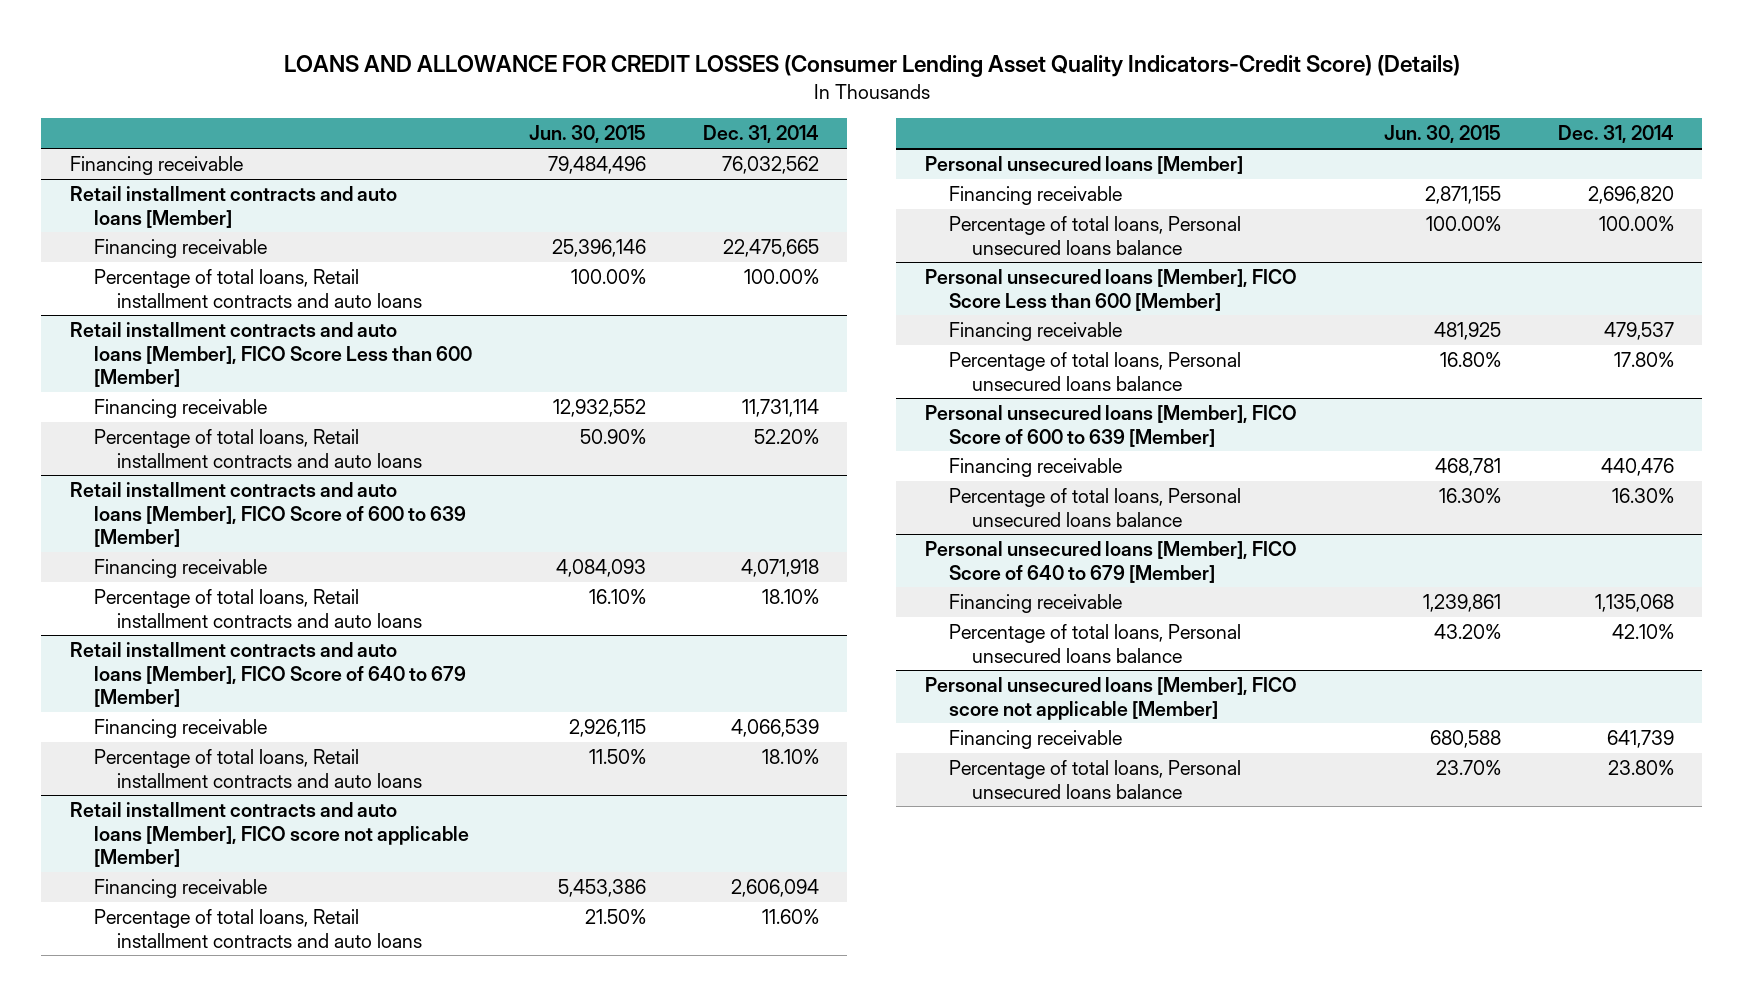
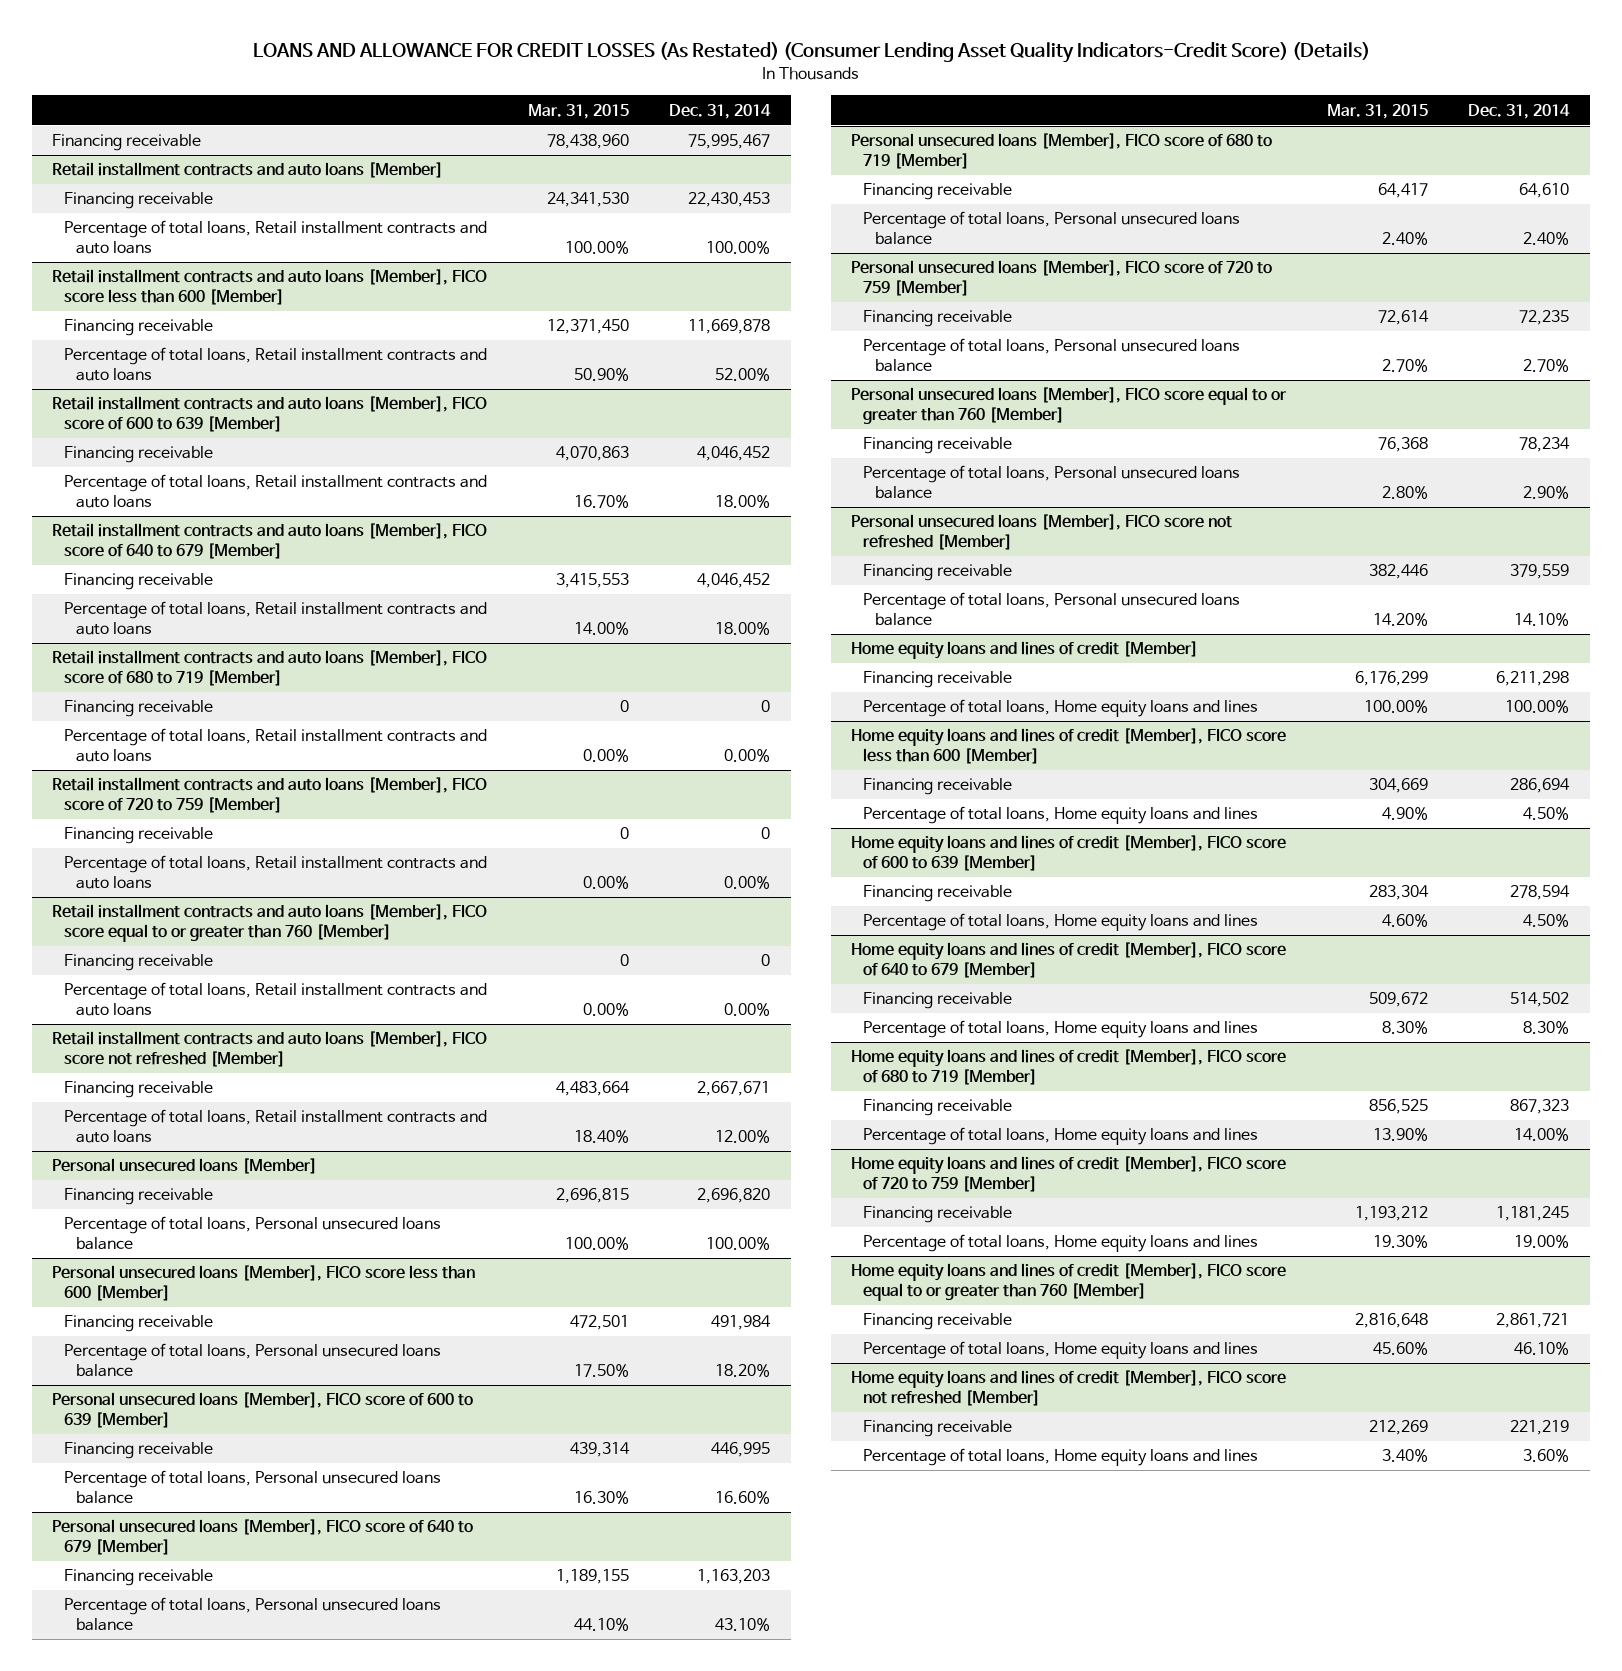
- LOANS AND ALLOWANCE FOR CREDIT LOSSES (Consumer Lending Asset Quality Indicators-Credit Score) (Details)
+ LOANS AND ALLOWANCE FOR CREDIT LOSSES (As Restated) (Consumer Lending Asset Quality Indicators-Credit Score) (Details)
- | Jun. 30, 2015 | Dec. 31, 2014
+ | Mar. 31, 2015 | Dec. 31, 2014
- Financing receivable | 79,484,496 | 76,032,562
+ Financing receivable | 78,438,960 | 75,995,467
@ Retail installment contracts and auto loans [Member]
- Financing receivable | 25,396,146 | 22,475,665
+ Financing receivable | 24,341,530 | 22,430,453
- Retail installment contracts and auto loans [Member], FICO Score Less than 600 [Member]
- Financing receivable | 12,932,552 | 11,731,114
- Percentage of total loans, Retail installment contracts and auto loans | 50.90% | 52.20%
- Retail installment contracts and auto loans [Member], FICO Score of 600 to 639 [Member]
- Financing receivable | 4,084,093 | 4,071,918
- Percentage of total loans, Retail installment contracts and auto loans | 16.10% | 18.10%
- Retail installment contracts and auto loans [Member], FICO Score of 640 to 679 [Member]
- Financing receivable | 2,926,115 | 4,066,539
- Percentage of total loans, Retail installment contracts and auto loans | 11.50% | 18.10%
- Retail installment contracts and auto loans [Member], FICO score not applicable [Member]
- Financing receivable | 5,453,386 | 2,606,094
- Percentage of total loans, Retail installment contracts and auto loans | 21.50% | 11.60%
+ Retail installment contracts and auto loans [Member], FICO score less than 600 [Member]
+ Financing receivable | 12,371,450 | 11,669,878
+ Percentage of total loans, Retail installment contracts and auto loans | 50.90% | 52.00%
+ Retail installment contracts and auto loans [Member], FICO score of 600 to 639 [Member]
+ Financing receivable | 4,070,863 | 4,046,452
+ Percentage of total loans, Retail installment contracts and auto loans | 16.70% | 18.00%
+ Retail installment contracts and auto loans [Member], FICO score of 640 to 679 [Member]
+ Financing receivable | 3,415,553 | 4,046,452
+ Percentage of total loans, Retail installment contracts and auto loans | 14.00% | 18.00%
+ Retail installment contracts and auto loans [Member], FICO score of 680 to 719 [Member]
+ Financing receivable | 0 | 0
+ Percentage of total loans, Retail installment contracts and auto loans | 0.00% | 0.00%
+ Retail installment contracts and auto loans [Member], FICO score of 720 to 759 [Member]
+ Financing receivable | 0 | 0
+ Percentage of total loans, Retail installment contracts and auto loans | 0.00% | 0.00%
+ Retail installment contracts and auto loans [Member], FICO score equal to or greater than 760 [Member]
+ Financing receivable | 0 | 0
+ Percentage of total loans, Retail installment contracts and auto loans | 0.00% | 0.00%
+ Retail installment contracts and auto loans [Member], FICO score not refreshed [Member]
+ Financing receivable | 4,483,664 | 2,667,671
+ Percentage of total loans, Retail installment contracts and auto loans | 18.40% | 12.00%
- Personal unsecured loans [Member], FICO Score Less than 600 [Member]
- Financing receivable | 481,925 | 479,537
- Percentage of total loans, Personal unsecured loans balance | 16.80% | 17.80%
- Personal unsecured loans [Member], FICO Score of 600 to 639 [Member]
- Financing receivable | 468,781 | 440,476
- Percentage of total loans, Personal unsecured loans balance | 16.30% | 16.30%
- Personal unsecured loans [Member], FICO Score of 640 to 679 [Member]
- Financing receivable | 1,239,861 | 1,135,068
- Percentage of total loans, Personal unsecured loans balance | 43.20% | 42.10%
- Personal unsecured loans [Member], FICO score not applicable [Member]
- Financing receivable | 680,588 | 641,739
- Percentage of total loans, Personal unsecured loans balance | 23.70% | 23.80%
+ Personal unsecured loans [Member], FICO score less than 600 [Member]
+ Financing receivable | 472,501 | 491,984
+ Percentage of total loans, Personal unsecured loans balance | 17.50% | 18.20%
+ Personal unsecured loans [Member], FICO score of 600 to 639 [Member]
+ Financing receivable | 439,314 | 446,995
+ Percentage of total loans, Personal unsecured loans balance | 16.30% | 16.60%
+ Personal unsecured loans [Member], FICO score of 640 to 679 [Member]
+ Financing receivable | 1,189,155 | 1,163,203
+ Percentage of total loans, Personal unsecured loans balance | 44.10% | 43.10%
+ Personal unsecured loans [Member], FICO score of 680 to 719 [Member]
+ Financing receivable | 64,417 | 64,610
+ Percentage of total loans, Personal unsecured loans balance | 2.40% | 2.40%
+ Personal unsecured loans [Member], FICO score of 720 to 759 [Member]
+ Financing receivable | 72,614 | 72,235
+ Percentage of total loans, Personal unsecured loans balance | 2.70% | 2.70%
+ Personal unsecured loans [Member], FICO score equal to or greater than 760 [Member]
+ Financing receivable | 76,368 | 78,234
+ Percentage of total loans, Personal unsecured loans balance | 2.80% | 2.90%
+ Personal unsecured loans [Member], FICO score not refreshed [Member]
+ Financing receivable | 382,446 | 379,559
+ Percentage of total loans, Personal unsecured loans balance | 14.20% | 14.10%
+ Home equity loans and lines of credit [Member]
+ Financing receivable | 6,176,299 | 6,211,298
+ Percentage of total loans, Home equity loans and lines | 100.00% | 100.00%
+ Home equity loans and lines of credit [Member], FICO score less than 600 [Member]
+ Financing receivable | 304,669 | 286,694
+ Percentage of total loans, Home equity loans and lines | 4.90% | 4.50%
+ Home equity loans and lines of credit [Member], FICO score of 600 to 639 [Member]
+ Financing receivable | 283,304 | 278,594
+ Percentage of total loans, Home equity loans and lines | 4.60% | 4.50%
+ Home equity loans and lines of credit [Member], FICO score of 640 to 679 [Member]
+ Financing receivable | 509,672 | 514,502
+ Percentage of total loans, Home equity loans and lines | 8.30% | 8.30%
+ Home equity loans and lines of credit [Member], FICO score of 680 to 719 [Member]
+ Financing receivable | 856,525 | 867,323
+ Percentage of total loans, Home equity loans and lines | 13.90% | 14.00%
+ Home equity loans and lines of credit [Member], FICO score of 720 to 759 [Member]
+ Financing receivable | 1,193,212 | 1,181,245
+ Percentage of total loans, Home equity loans and lines | 19.30% | 19.00%
+ Home equity loans and lines of credit [Member], FICO score equal to or greater than 760 [Member]
+ Financing receivable | 2,816,648 | 2,861,721
+ Percentage of total loans, Home equity loans and lines | 45.60% | 46.10%
+ Home equity loans and lines of credit [Member], FICO score not refreshed [Member]
+ Financing receivable | 212,269 | 221,219
+ Percentage of total loans, Home equity loans and lines | 3.40% | 3.60%

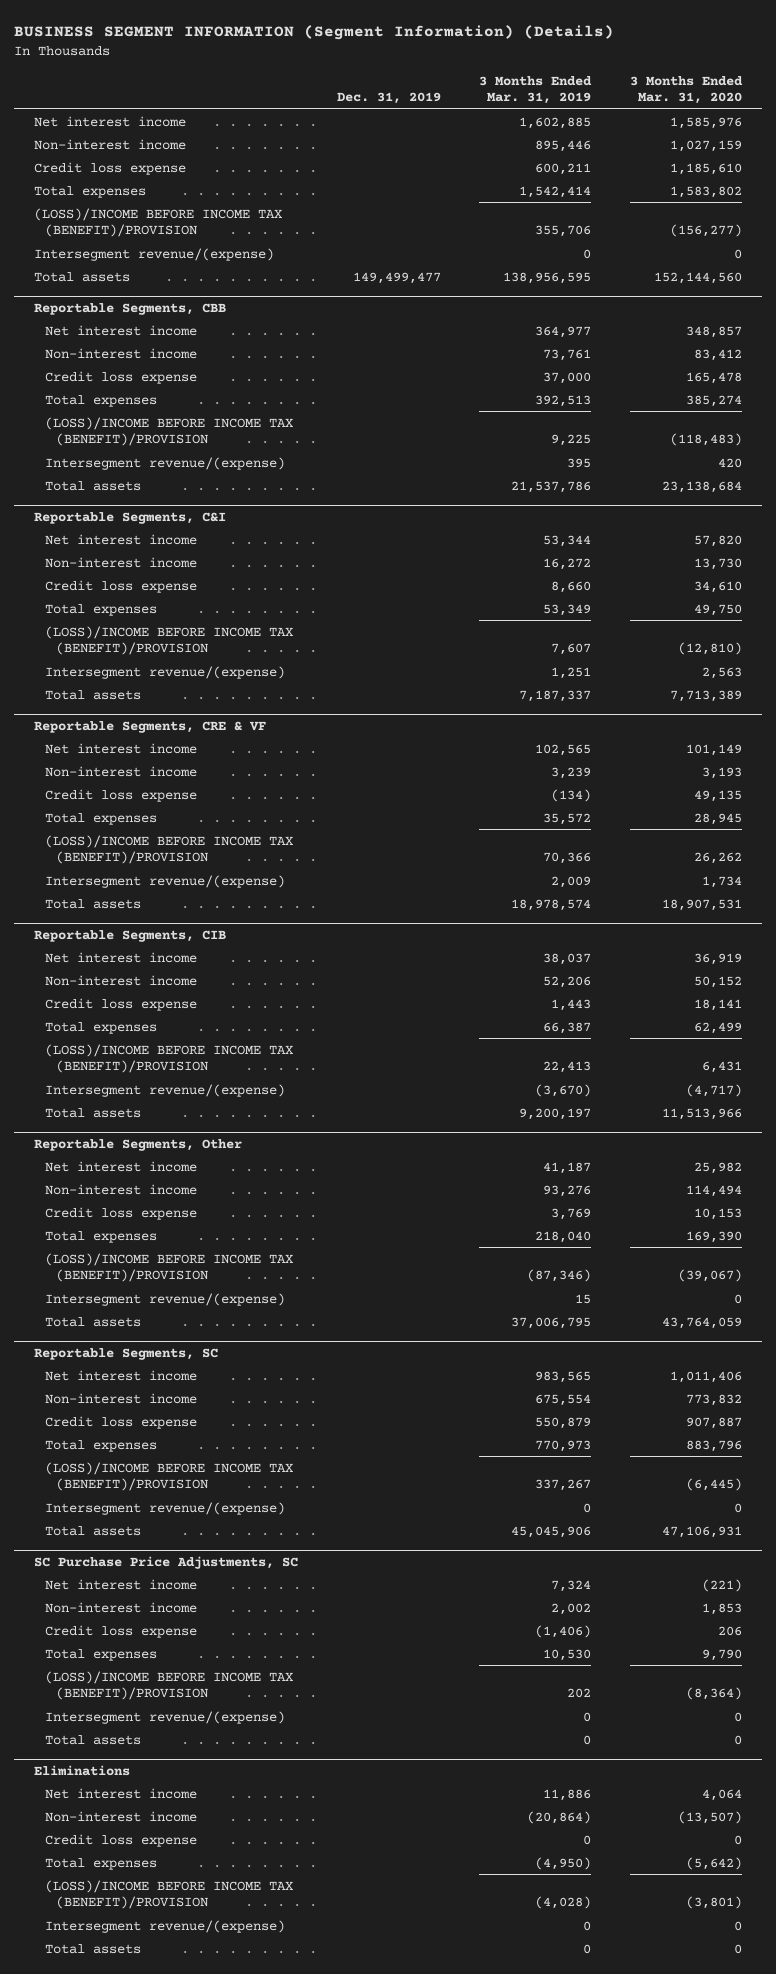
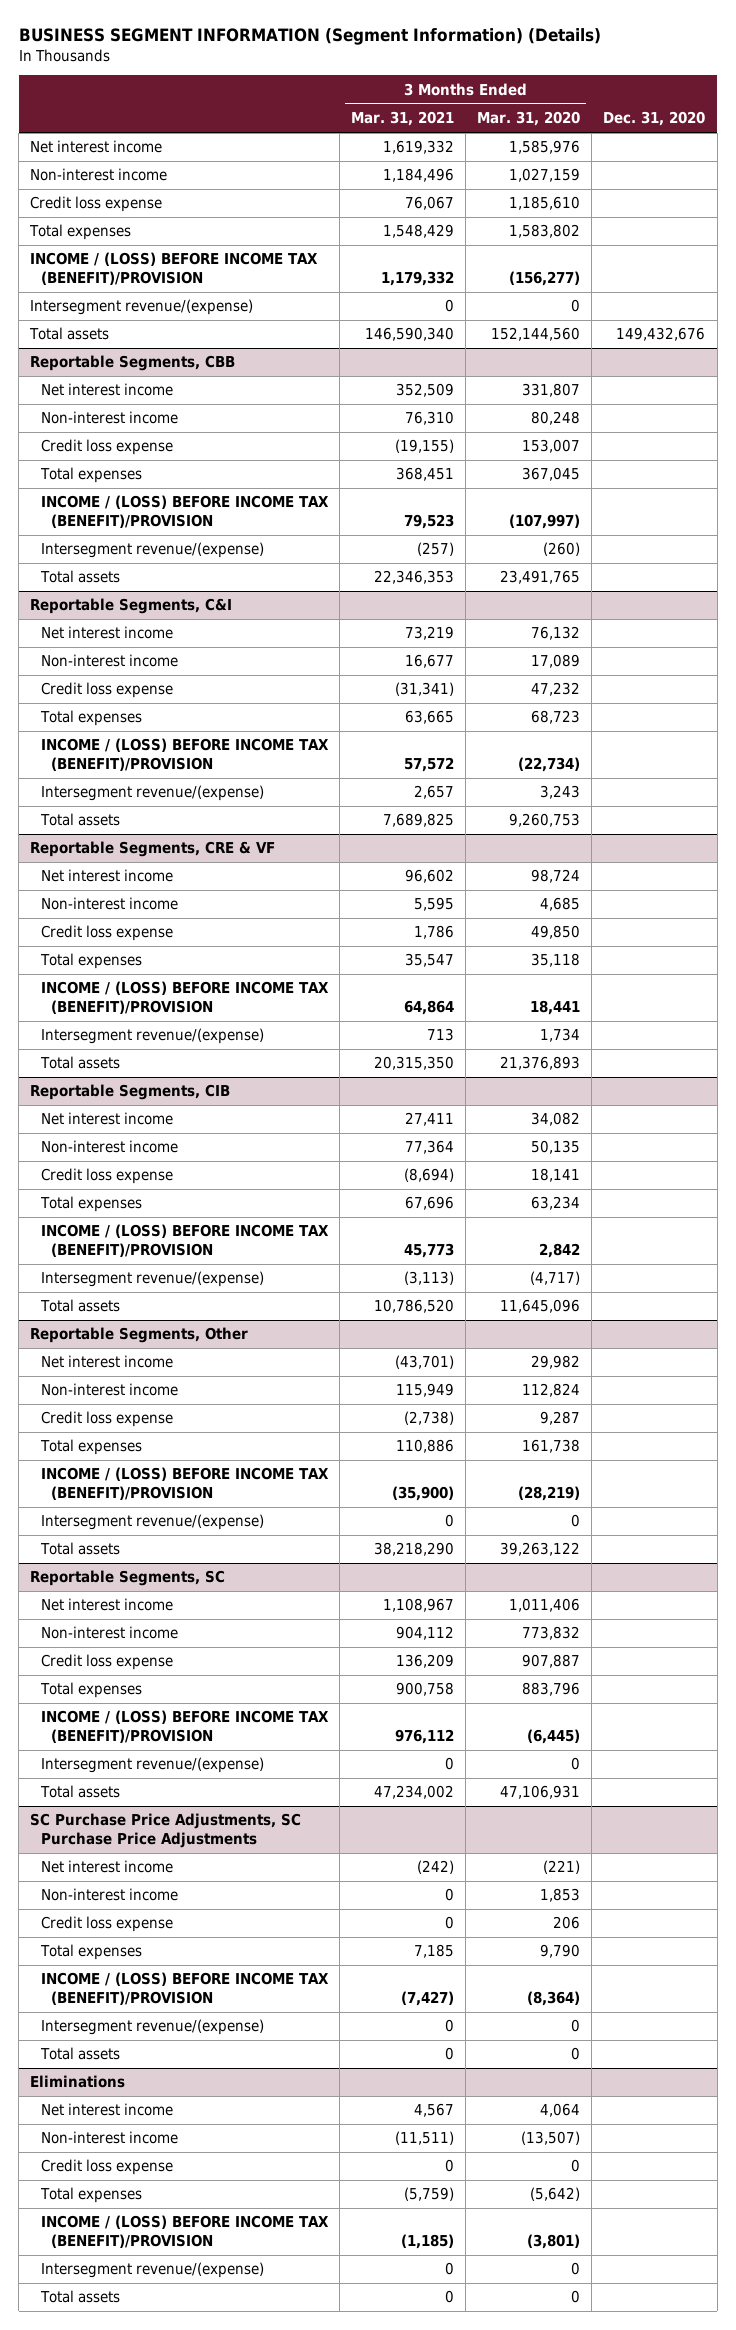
- | Dec. 31, 2019 | 3 Months Ended Mar. 31, 2019 | 3 Months Ended Mar. 31, 2020
+ | 3 Months Ended Mar. 31, 2021 | 3 Months Ended Mar. 31, 2020 | Dec. 31, 2020
- (LOSS)/INCOME BEFORE INCOME TAX (BENEFIT)/PROVISION | | 355,706 | (156,277)
+ INCOME / (LOSS) BEFORE INCOME TAX (BENEFIT)/PROVISION | 1,179,332 | (156,277) |
@ Reportable Segments, CBB
- Net interest income | | 364,977 | 348,857
- Non-interest income | | 73,761 | 83,412
- Credit loss expense | | 37,000 | 165,478
- Total expenses | | 392,513 | 385,274
- (LOSS)/INCOME BEFORE INCOME TAX (BENEFIT)/PROVISION | | 9,225 | (118,483)
- Intersegment revenue/(expense) | | 395 | 420
- Total assets | | 21,537,786 | 23,138,684
+ Net interest income | 352,509 | 331,807 |
+ Non-interest income | 76,310 | 80,248 |
+ Credit loss expense | (19,155) | 153,007 |
+ Total expenses | 368,451 | 367,045 |
+ INCOME / (LOSS) BEFORE INCOME TAX (BENEFIT)/PROVISION | 79,523 | (107,997) |
+ Intersegment revenue/(expense) | (257) | (260) |
+ Total assets | 22,346,353 | 23,491,765 |
@ Reportable Segments, C&I
- Net interest income | | 53,344 | 57,820
- Non-interest income | | 16,272 | 13,730
- Credit loss expense | | 8,660 | 34,610
- Total expenses | | 53,349 | 49,750
- (LOSS)/INCOME BEFORE INCOME TAX (BENEFIT)/PROVISION | | 7,607 | (12,810)
- Intersegment revenue/(expense) | | 1,251 | 2,563
- Total assets | | 7,187,337 | 7,713,389
+ Net interest income | 73,219 | 76,132 |
+ Non-interest income | 16,677 | 17,089 |
+ Credit loss expense | (31,341) | 47,232 |
+ Total expenses | 63,665 | 68,723 |
+ INCOME / (LOSS) BEFORE INCOME TAX (BENEFIT)/PROVISION | 57,572 | (22,734) |
+ Intersegment revenue/(expense) | 2,657 | 3,243 |
+ Total assets | 7,689,825 | 9,260,753 |
@ Reportable Segments, CRE & VF
- Net interest income | | 102,565 | 101,149
- Non-interest income | | 3,239 | 3,193
- Credit loss expense | | (134) | 49,135
- Total expenses | | 35,572 | 28,945
- (LOSS)/INCOME BEFORE INCOME TAX (BENEFIT)/PROVISION | | 70,366 | 26,262
+ Net interest income | 96,602 | 98,724 |
+ Non-interest income | 5,595 | 4,685 |
+ Credit loss expense | 1,786 | 49,850 |
+ Total expenses | 35,547 | 35,118 |
+ INCOME / (LOSS) BEFORE INCOME TAX (BENEFIT)/PROVISION | 64,864 | 18,441 |
- Total assets | | 18,978,574 | 18,907,531
+ Total assets | 20,315,350 | 21,376,893 |
@ Reportable Segments, CIB
- Net interest income | | 38,037 | 36,919
- Non-interest income | | 52,206 | 50,152
+ Net interest income | 27,411 | 34,082 |
+ Non-interest income | 77,364 | 50,135 |
- Total expenses | | 66,387 | 62,499
- (LOSS)/INCOME BEFORE INCOME TAX (BENEFIT)/PROVISION | | 22,413 | 6,431
+ Total expenses | 67,696 | 63,234 |
+ INCOME / (LOSS) BEFORE INCOME TAX (BENEFIT)/PROVISION | 45,773 | 2,842 |
- Total assets | | 9,200,197 | 11,513,966
+ Total assets | 10,786,520 | 11,645,096 |
@ Reportable Segments, Other
- Net interest income | | 41,187 | 25,982
- Non-interest income | | 93,276 | 114,494
- Credit loss expense | | 3,769 | 10,153
- Total expenses | | 218,040 | 169,390
- (LOSS)/INCOME BEFORE INCOME TAX (BENEFIT)/PROVISION | | (87,346) | (39,067)
+ Net interest income | (43,701) | 29,982 |
+ Non-interest income | 115,949 | 112,824 |
+ Credit loss expense | (2,738) | 9,287 |
+ Total expenses | 110,886 | 161,738 |
+ INCOME / (LOSS) BEFORE INCOME TAX (BENEFIT)/PROVISION | (35,900) | (28,219) |
- Total assets | | 37,006,795 | 43,764,059
+ Total assets | 38,218,290 | 39,263,122 |
@ Reportable Segments, SC
- (LOSS)/INCOME BEFORE INCOME TAX (BENEFIT)/PROVISION | | 337,267 | (6,445)
+ INCOME / (LOSS) BEFORE INCOME TAX (BENEFIT)/PROVISION | 976,112 | (6,445) |
- SC Purchase Price Adjustments, SC
+ SC Purchase Price Adjustments, SC Purchase Price Adjustments
- (LOSS)/INCOME BEFORE INCOME TAX (BENEFIT)/PROVISION | | 202 | (8,364)
+ INCOME / (LOSS) BEFORE INCOME TAX (BENEFIT)/PROVISION | (7,427) | (8,364) |
@ Eliminations
- (LOSS)/INCOME BEFORE INCOME TAX (BENEFIT)/PROVISION | | (4,028) | (3,801)
+ INCOME / (LOSS) BEFORE INCOME TAX (BENEFIT)/PROVISION | (1,185) | (3,801) |

